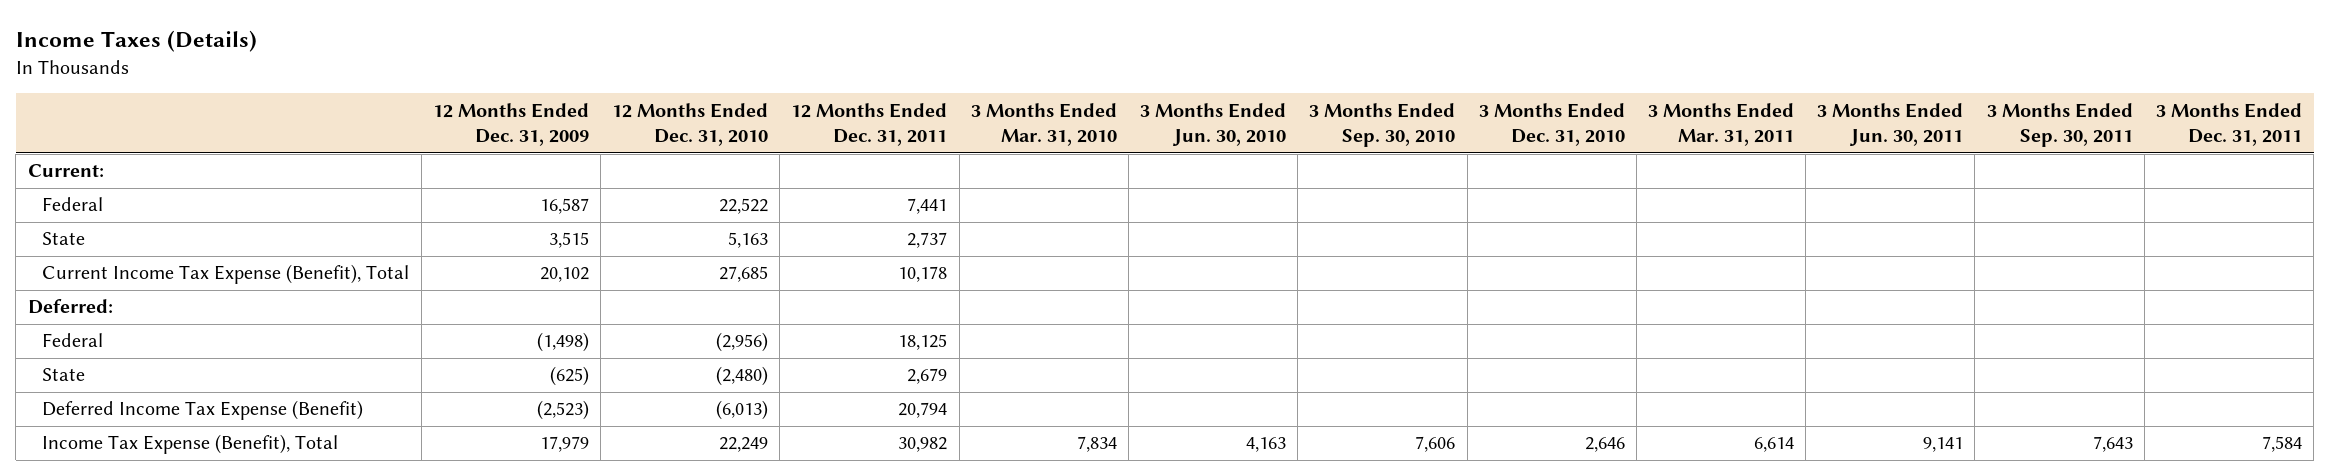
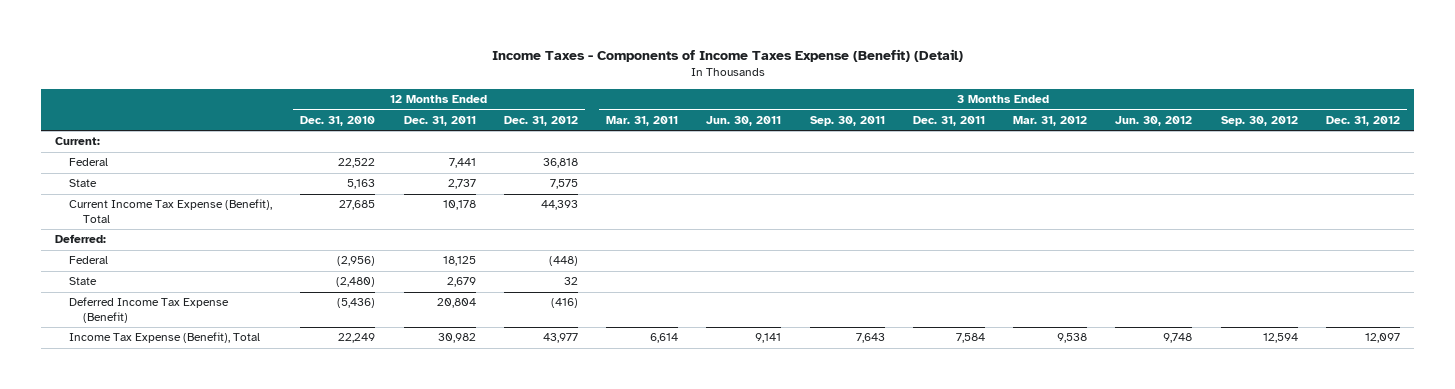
- Income Taxes (Details)
+ Income Taxes - Components of Income Taxes Expense (Benefit) (Detail)
- | 12 Months Ended Dec. 31, 2009 | 12 Months Ended Dec. 31, 2010 | 12 Months Ended Dec. 31, 2011 | 3 Months Ended Mar. 31, 2010 | 3 Months Ended Jun. 30, 2010 | 3 Months Ended Sep. 30, 2010 | 3 Months Ended Dec. 31, 2010 | 3 Months Ended Mar. 31, 2011 | 3 Months Ended Jun. 30, 2011 | 3 Months Ended Sep. 30, 2011 | 3 Months Ended Dec. 31, 2011
+ | 12 Months Ended Dec. 31, 2010 | 12 Months Ended Dec. 31, 2011 | 12 Months Ended Dec. 31, 2012 | 3 Months Ended Mar. 31, 2011 | 3 Months Ended Jun. 30, 2011 | 3 Months Ended Sep. 30, 2011 | 3 Months Ended Dec. 31, 2011 | 3 Months Ended Mar. 31, 2012 | 3 Months Ended Jun. 30, 2012 | 3 Months Ended Sep. 30, 2012 | 3 Months Ended Dec. 31, 2012
- Deferred Income Tax Expense (Benefit) | (2,523) | (6,013) | 20,794 | | | | | | | |
+ Deferred Income Tax Expense (Benefit) | (5,436) | 20,804 | (416) | | | | | | | |

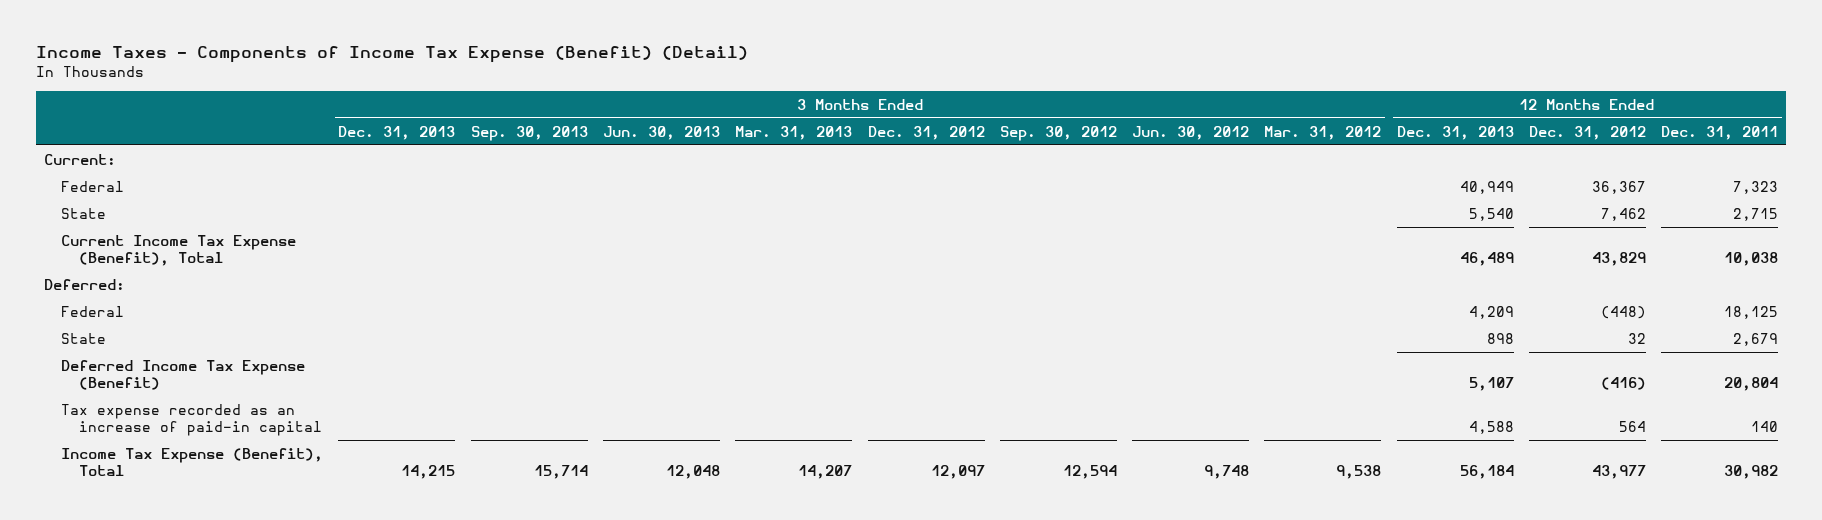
- Income Taxes - Components of Income Taxes Expense (Benefit) (Detail)
+ Income Taxes - Components of Income Tax Expense (Benefit) (Detail)
- | 12 Months Ended Dec. 31, 2010 | 12 Months Ended Dec. 31, 2011 | 12 Months Ended Dec. 31, 2012 | 3 Months Ended Mar. 31, 2011 | 3 Months Ended Jun. 30, 2011 | 3 Months Ended Sep. 30, 2011 | 3 Months Ended Dec. 31, 2011 | 3 Months Ended Mar. 31, 2012 | 3 Months Ended Jun. 30, 2012 | 3 Months Ended Sep. 30, 2012 | 3 Months Ended Dec. 31, 2012
+ | 3 Months Ended Dec. 31, 2013 | 3 Months Ended Sep. 30, 2013 | 3 Months Ended Jun. 30, 2013 | 3 Months Ended Mar. 31, 2013 | 3 Months Ended Dec. 31, 2012 | 3 Months Ended Sep. 30, 2012 | 3 Months Ended Jun. 30, 2012 | 3 Months Ended Mar. 31, 2012 | 12 Months Ended Dec. 31, 2013 | 12 Months Ended Dec. 31, 2012 | 12 Months Ended Dec. 31, 2011
- Federal | 22,522 | 7,441 | 36,818 | | | | | | | |
- State | 5,163 | 2,737 | 7,575 | | | | | | | |
- Current Income Tax Expense (Benefit), Total | 27,685 | 10,178 | 44,393 | | | | | | | |
+ Federal | | | | | | | | | 40,949 | 36,367 | 7,323
+ State | | | | | | | | | 5,540 | 7,462 | 2,715
+ Current Income Tax Expense (Benefit), Total | | | | | | | | | 46,489 | 43,829 | 10,038
+ Tax expense recorded as an increase of paid-in capital | | | | | | | | | 4,588 | 564 | 140

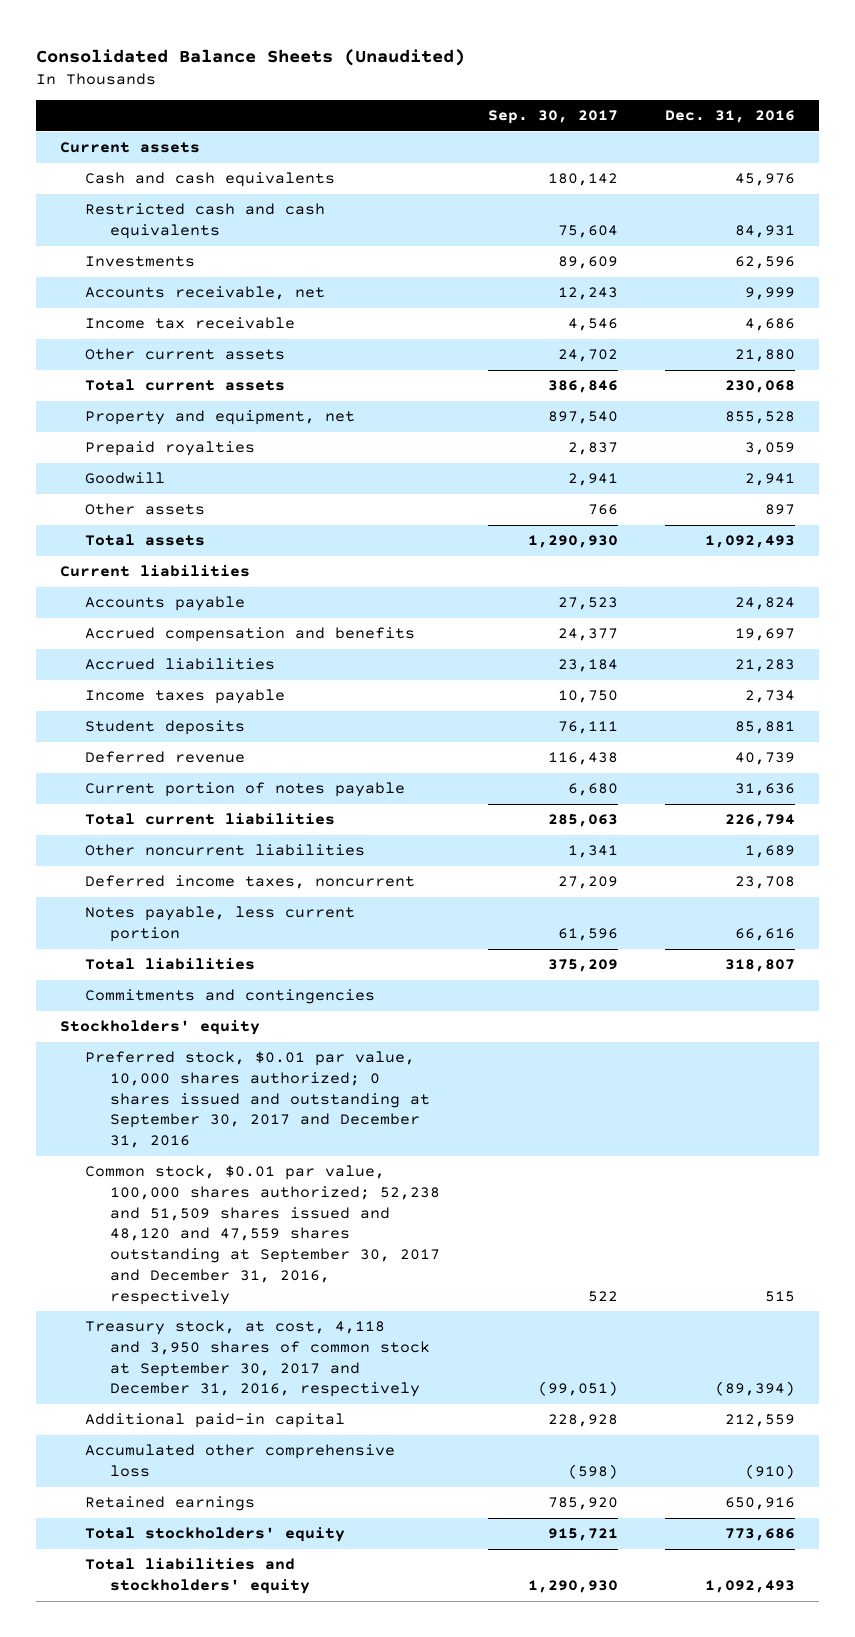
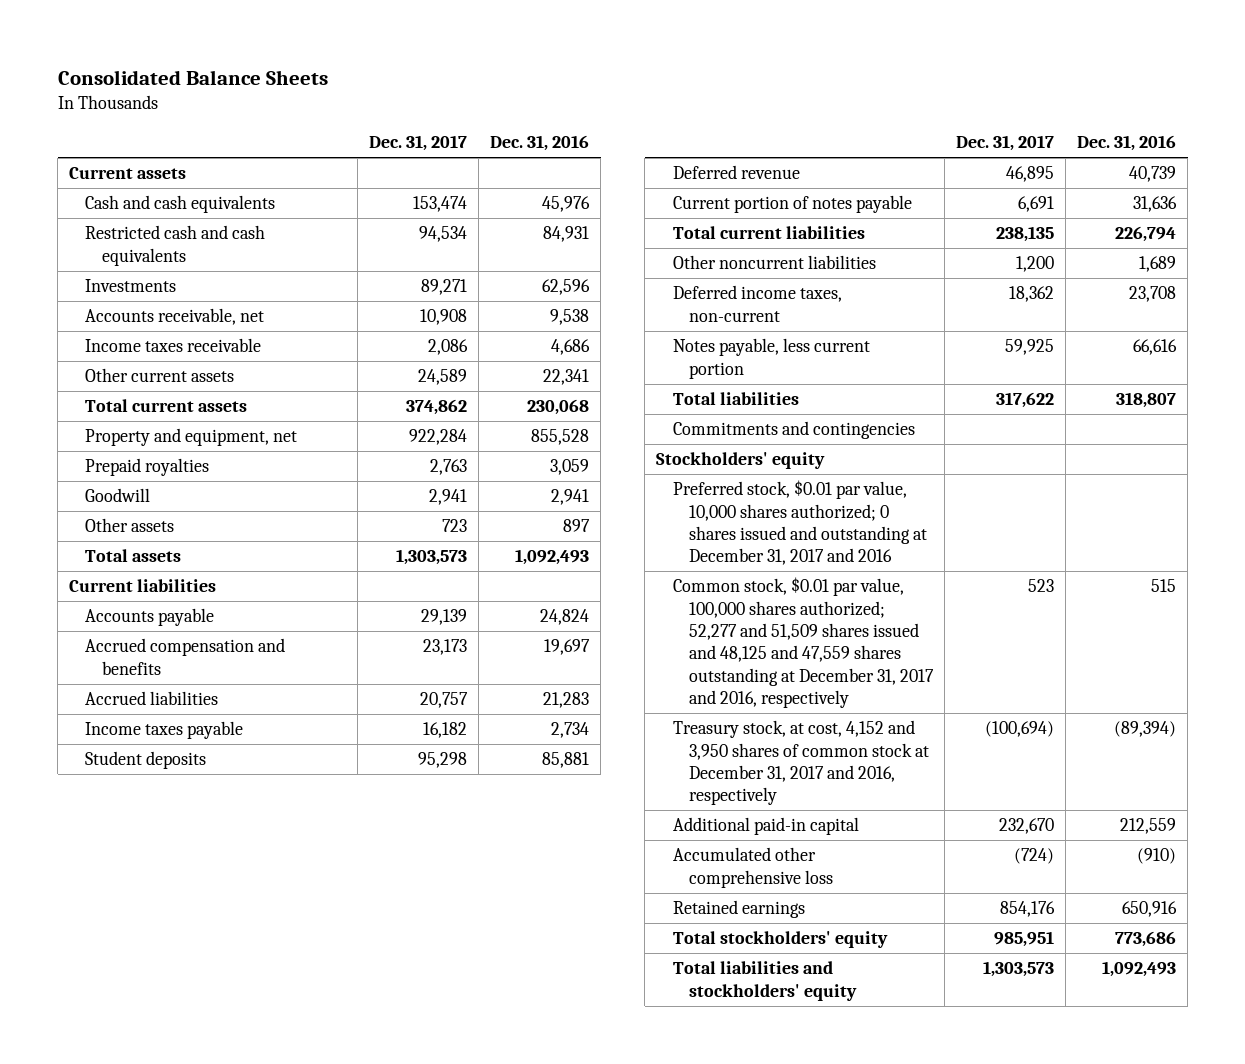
- Consolidated Balance Sheets (Unaudited)
+ Consolidated Balance Sheets
- | Sep. 30, 2017 | Dec. 31, 2016
+ | Dec. 31, 2017 | Dec. 31, 2016
- Accounts receivable, net | 12,243 | 9,999
- Income tax receivable | 4,546 | 4,686
- Other current assets | 24,702 | 21,880
+ Accounts receivable, net | 10,908 | 9,538
+ Income taxes receivable | 2,086 | 4,686
+ Other current assets | 24,589 | 22,341
- Deferred income taxes, noncurrent | 27,209 | 23,708
+ Deferred income taxes, non-current | 18,362 | 23,708
- Preferred stock, $0.01 par value, 10,000 shares authorized; 0 shares issued and outstanding at September 30, 2017 and December 31, 2016
- Common stock, $0.01 par value, 100,000 shares authorized; 52,238 and 51,509 shares issued and 48,120 and 47,559 shares outstanding at September 30, 2017 and December 31, 2016, respectively | 522 | 515
- Treasury stock, at cost, 4,118 and 3,950 shares of common stock at September 30, 2017 and December 31, 2016, respectively | (99,051) | (89,394)
+ Preferred stock, $0.01 par value, 10,000 shares authorized; 0 shares issued and outstanding at December 31, 2017 and 2016
+ Common stock, $0.01 par value, 100,000 shares authorized; 52,277 and 51,509 shares issued and 48,125 and 47,559 shares outstanding at December 31, 2017 and 2016, respectively | 523 | 515
+ Treasury stock, at cost, 4,152 and 3,950 shares of common stock at December 31, 2017 and 2016, respectively | (100,694) | (89,394)

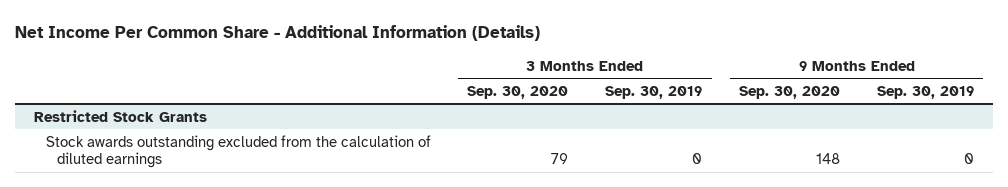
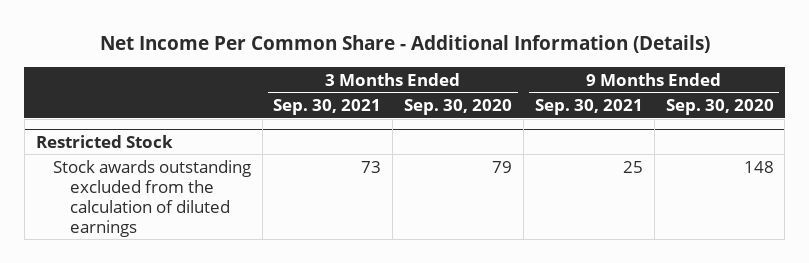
- | 3 Months Ended Sep. 30, 2020 | 3 Months Ended Sep. 30, 2019 | 9 Months Ended Sep. 30, 2020 | 9 Months Ended Sep. 30, 2019
+ | 3 Months Ended Sep. 30, 2021 | 3 Months Ended Sep. 30, 2020 | 9 Months Ended Sep. 30, 2021 | 9 Months Ended Sep. 30, 2020
- Restricted Stock Grants
+ Restricted Stock

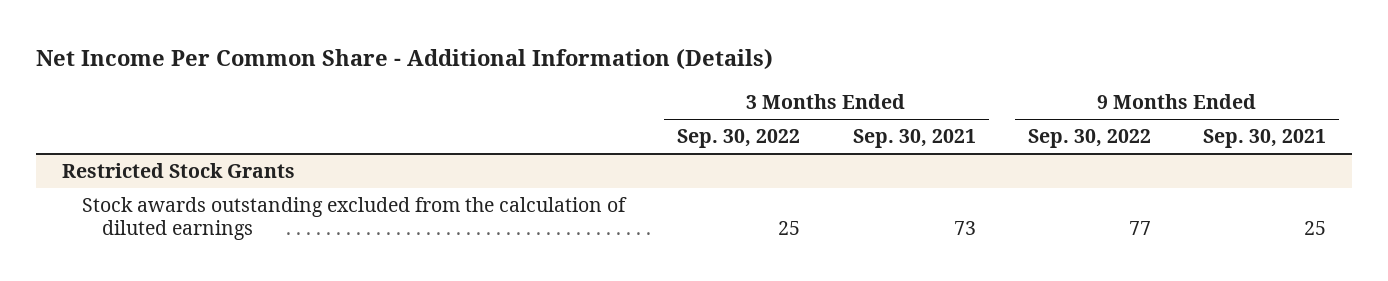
- | 3 Months Ended Sep. 30, 2021 | 3 Months Ended Sep. 30, 2020 | 9 Months Ended Sep. 30, 2021 | 9 Months Ended Sep. 30, 2020
+ | 3 Months Ended Sep. 30, 2022 | 3 Months Ended Sep. 30, 2021 | 9 Months Ended Sep. 30, 2022 | 9 Months Ended Sep. 30, 2021
- Restricted Stock
+ Restricted Stock Grants

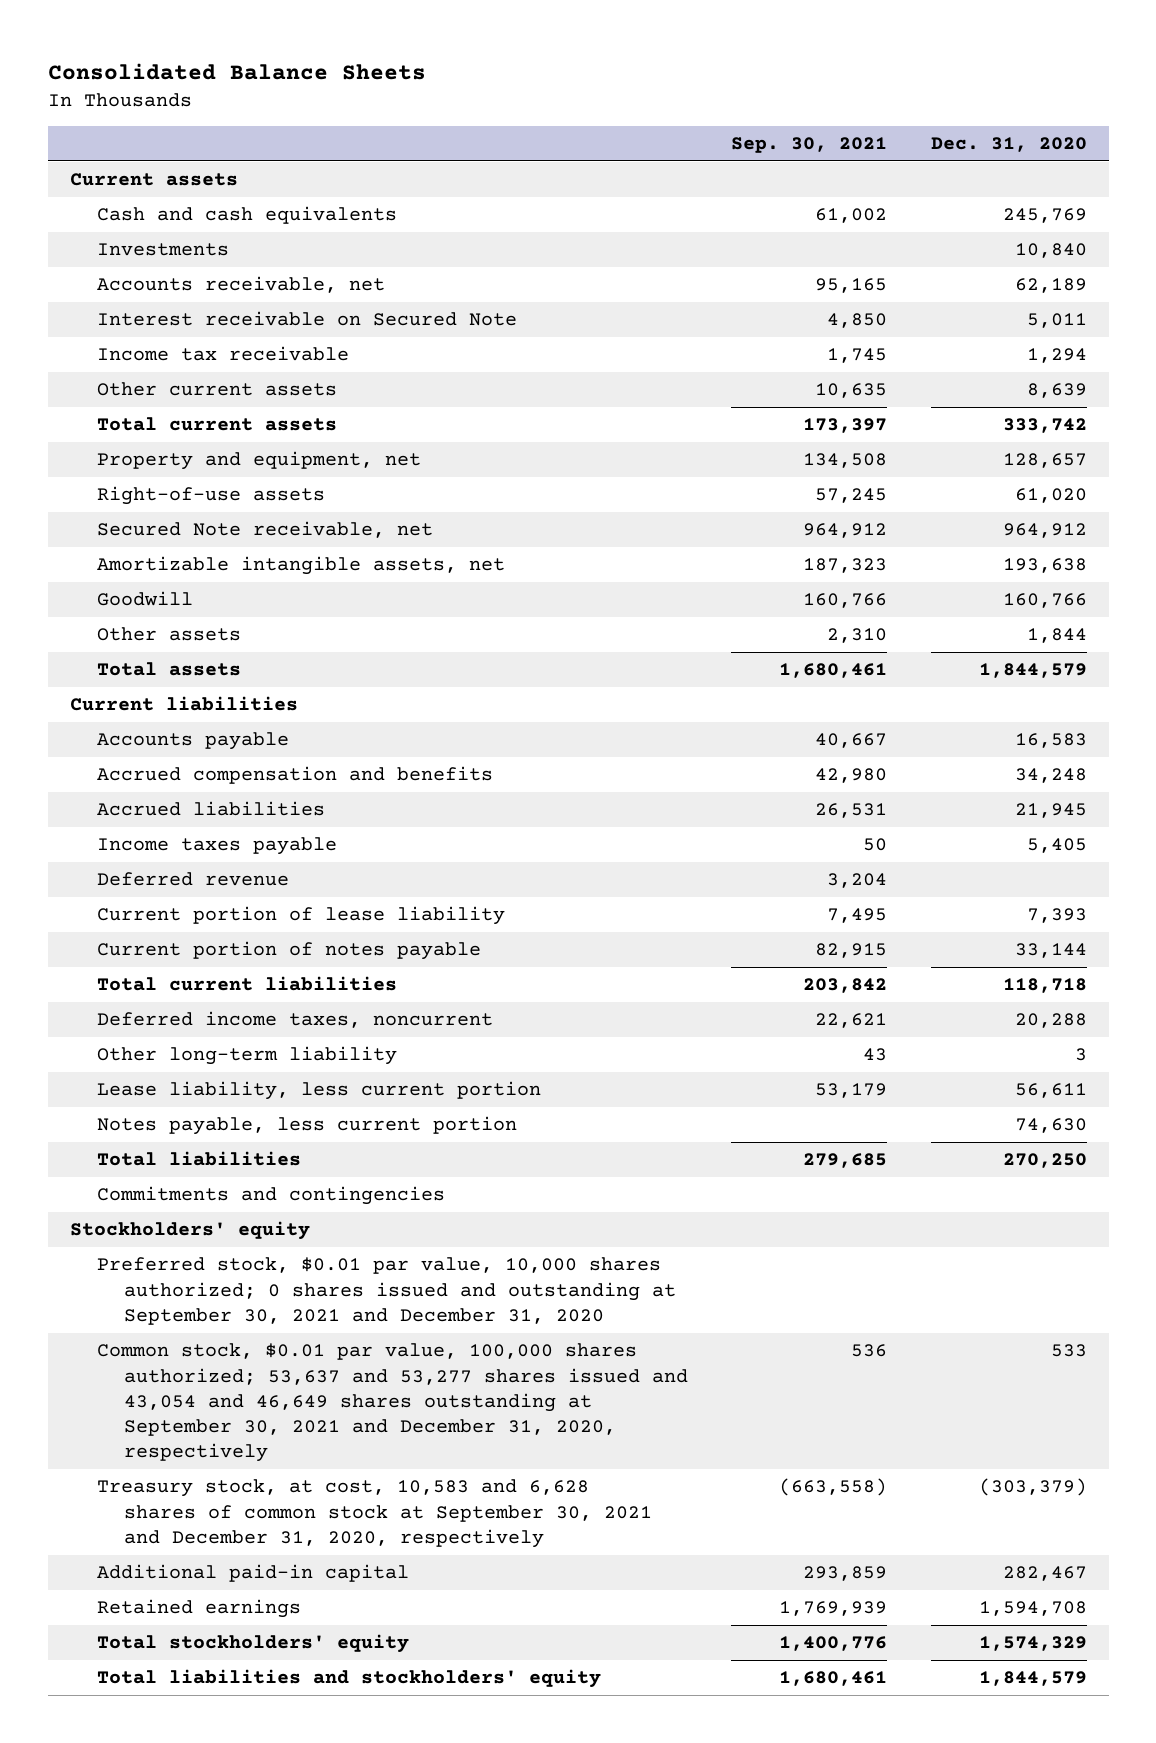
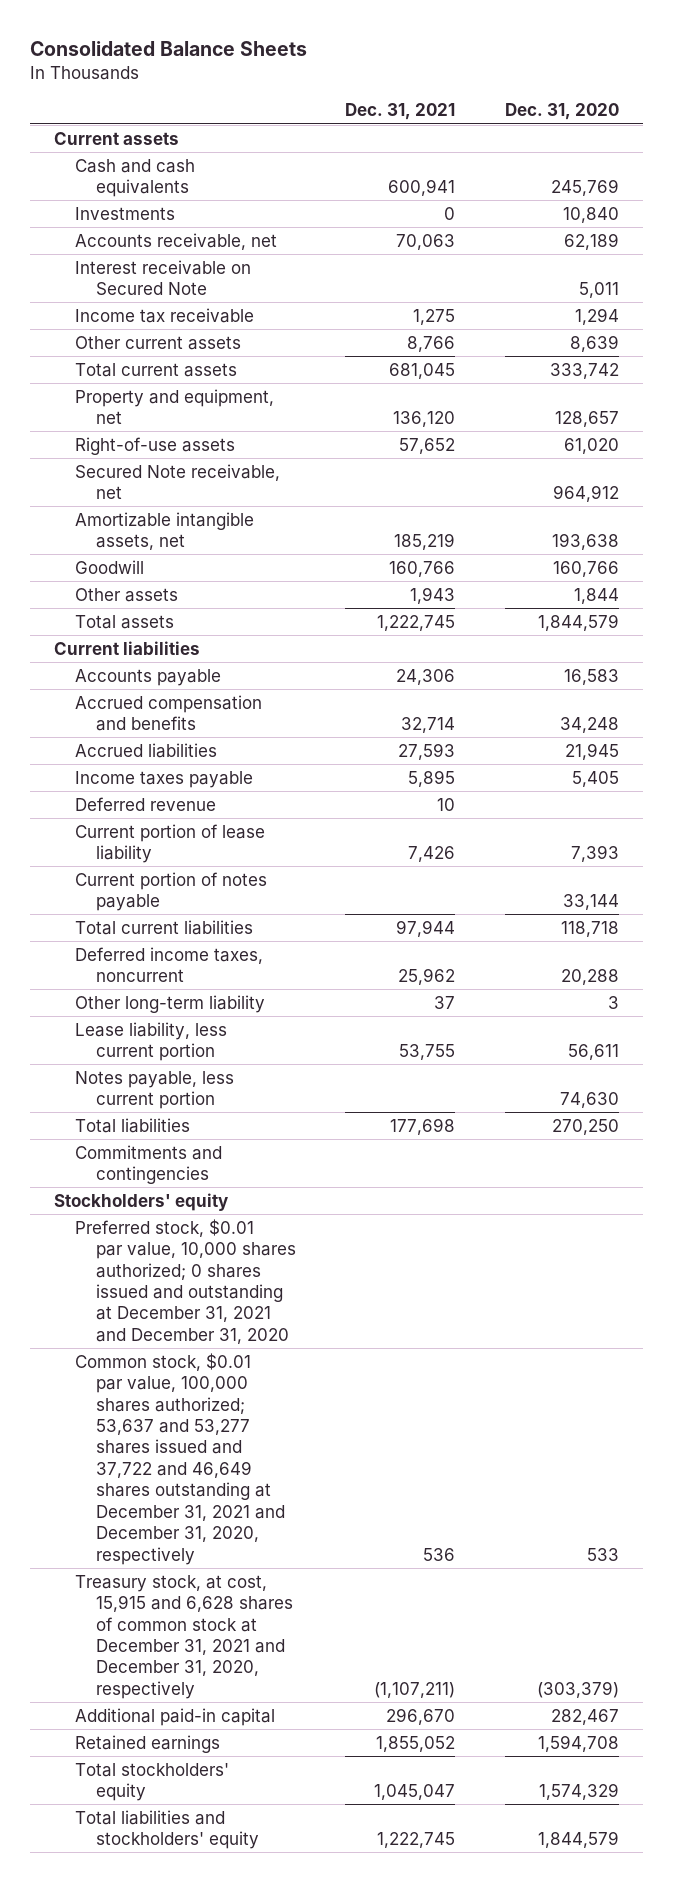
- | Sep. 30, 2021 | Dec. 31, 2020
+ | Dec. 31, 2021 | Dec. 31, 2020
- Preferred stock, $0.01 par value, 10,000 shares authorized; 0 shares issued and outstanding at September 30, 2021 and December 31, 2020
- Common stock, $0.01 par value, 100,000 shares authorized; 53,637 and 53,277 shares issued and 43,054 and 46,649 shares outstanding at September 30, 2021 and December 31, 2020, respectively | 536 | 533
- Treasury stock, at cost, 10,583 and 6,628 shares of common stock at September 30, 2021 and December 31, 2020, respectively | (663,558) | (303,379)
+ Preferred stock, $0.01 par value, 10,000 shares authorized; 0 shares issued and outstanding at December 31, 2021 and December 31, 2020
+ Common stock, $0.01 par value, 100,000 shares authorized; 53,637 and 53,277 shares issued and 37,722 and 46,649 shares outstanding at December 31, 2021 and December 31, 2020, respectively | 536 | 533
+ Treasury stock, at cost, 15,915 and 6,628 shares of common stock at December 31, 2021 and December 31, 2020, respectively | (1,107,211) | (303,379)

